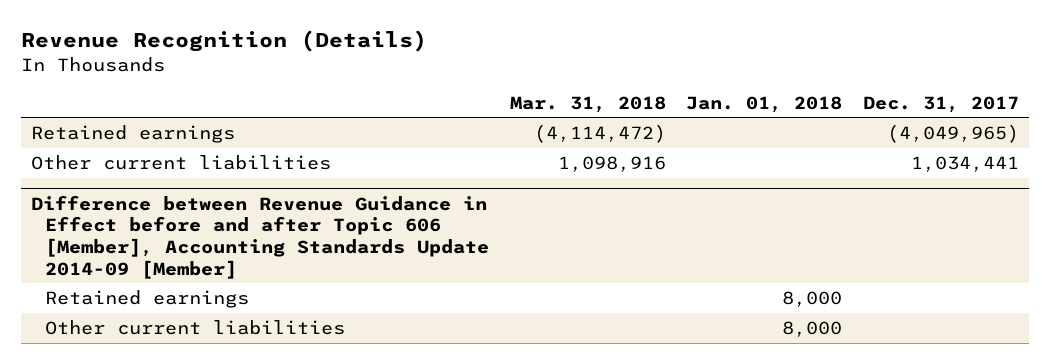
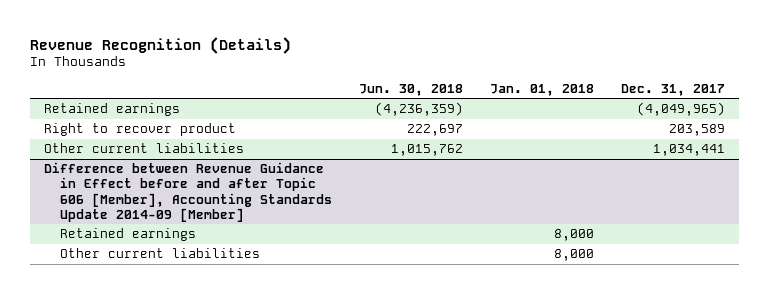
- | Mar. 31, 2018 | Jan. 01, 2018 | Dec. 31, 2017
+ | Jun. 30, 2018 | Jan. 01, 2018 | Dec. 31, 2017
+ Right to recover product | 222,697 | | 203,589

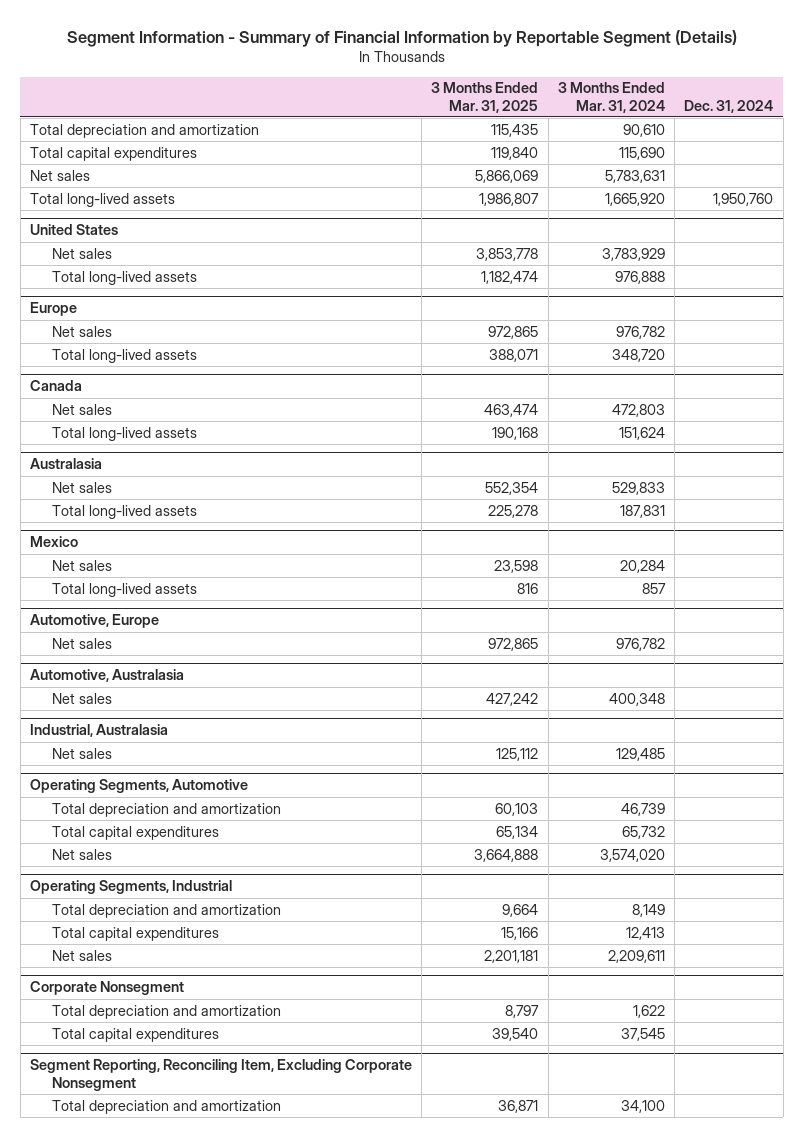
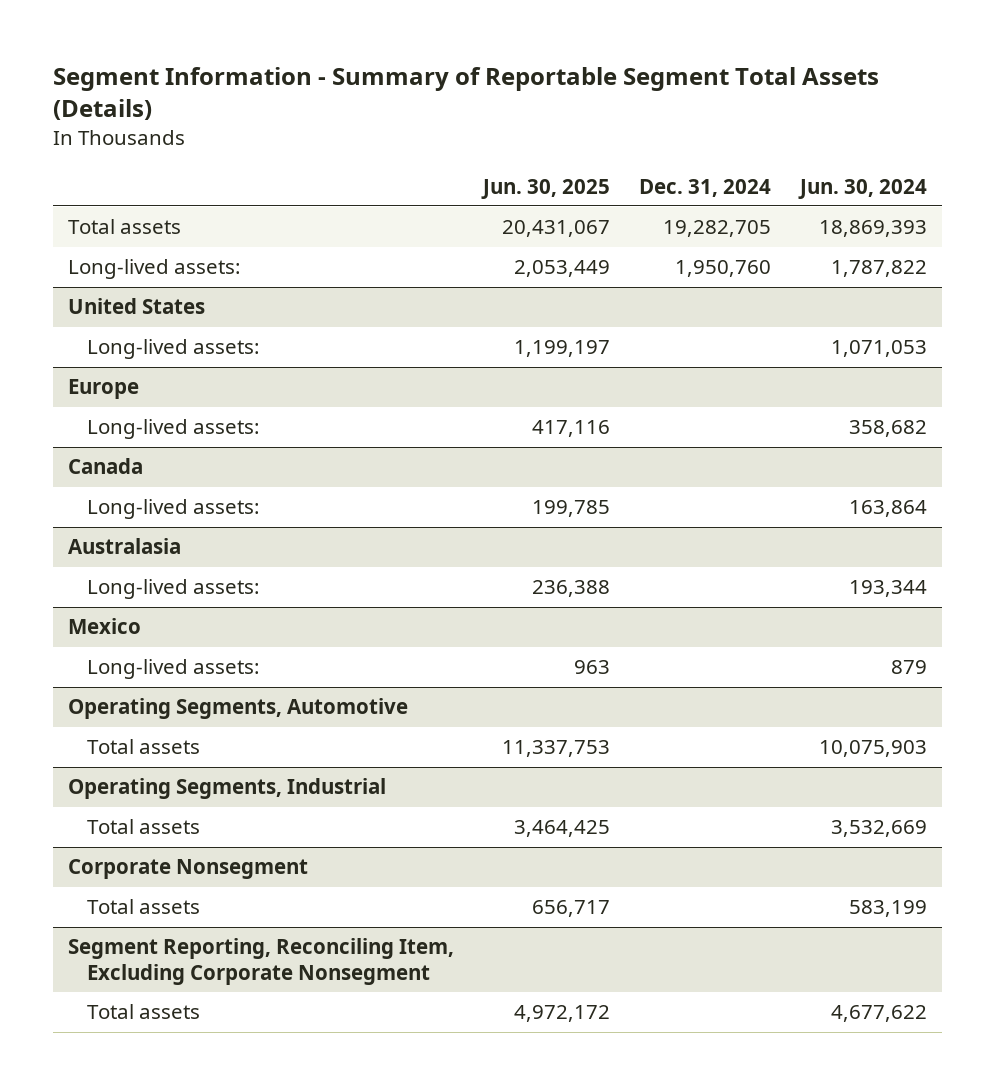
- Segment Information - Summary of Financial Information by Reportable Segment (Details)
+ Segment Information - Summary of Reportable Segment Total Assets (Details)
- | 3 Months Ended Mar. 31, 2025 | 3 Months Ended Mar. 31, 2024 | Dec. 31, 2024
+ | Jun. 30, 2025 | Dec. 31, 2024 | Jun. 30, 2024
- Total depreciation and amortization | 115,435 | 90,610 |
- Total capital expenditures | 119,840 | 115,690 |
- Net sales | 5,866,069 | 5,783,631 |
- Total long-lived assets | 1,986,807 | 1,665,920 | 1,950,760
+ Total assets | 20,431,067 | 19,282,705 | 18,869,393
+ Long-lived assets: | 2,053,449 | 1,950,760 | 1,787,822
@ United States
- Net sales | 3,853,778 | 3,783,929 |
- Total long-lived assets | 1,182,474 | 976,888 |
+ Long-lived assets: | 1,199,197 | | 1,071,053
@ Europe
- Net sales | 972,865 | 976,782 |
- Total long-lived assets | 388,071 | 348,720 |
+ Long-lived assets: | 417,116 | | 358,682
@ Canada
- Net sales | 463,474 | 472,803 |
- Total long-lived assets | 190,168 | 151,624 |
+ Long-lived assets: | 199,785 | | 163,864
@ Australasia
- Net sales | 552,354 | 529,833 |
- Total long-lived assets | 225,278 | 187,831 |
+ Long-lived assets: | 236,388 | | 193,344
@ Mexico
- Net sales | 23,598 | 20,284 |
- Total long-lived assets | 816 | 857 |
- Automotive, Europe
- Net sales | 972,865 | 976,782 |
- Automotive, Australasia
- Net sales | 427,242 | 400,348 |
- Industrial, Australasia
- Net sales | 125,112 | 129,485 |
@ Mexico
+ Long-lived assets: | 963 | | 879
@ Operating Segments, Automotive
- Total depreciation and amortization | 60,103 | 46,739 |
- Total capital expenditures | 65,134 | 65,732 |
- Net sales | 3,664,888 | 3,574,020 |
+ Total assets | 11,337,753 | | 10,075,903
@ Operating Segments, Industrial
- Total depreciation and amortization | 9,664 | 8,149 |
- Total capital expenditures | 15,166 | 12,413 |
- Net sales | 2,201,181 | 2,209,611 |
+ Total assets | 3,464,425 | | 3,532,669
@ Corporate Nonsegment
- Total depreciation and amortization | 8,797 | 1,622 |
- Total capital expenditures | 39,540 | 37,545 |
+ Total assets | 656,717 | | 583,199
@ Segment Reporting, Reconciling Item, Excluding Corporate Nonsegment
- Total depreciation and amortization | 36,871 | 34,100 |
+ Total assets | 4,972,172 | | 4,677,622

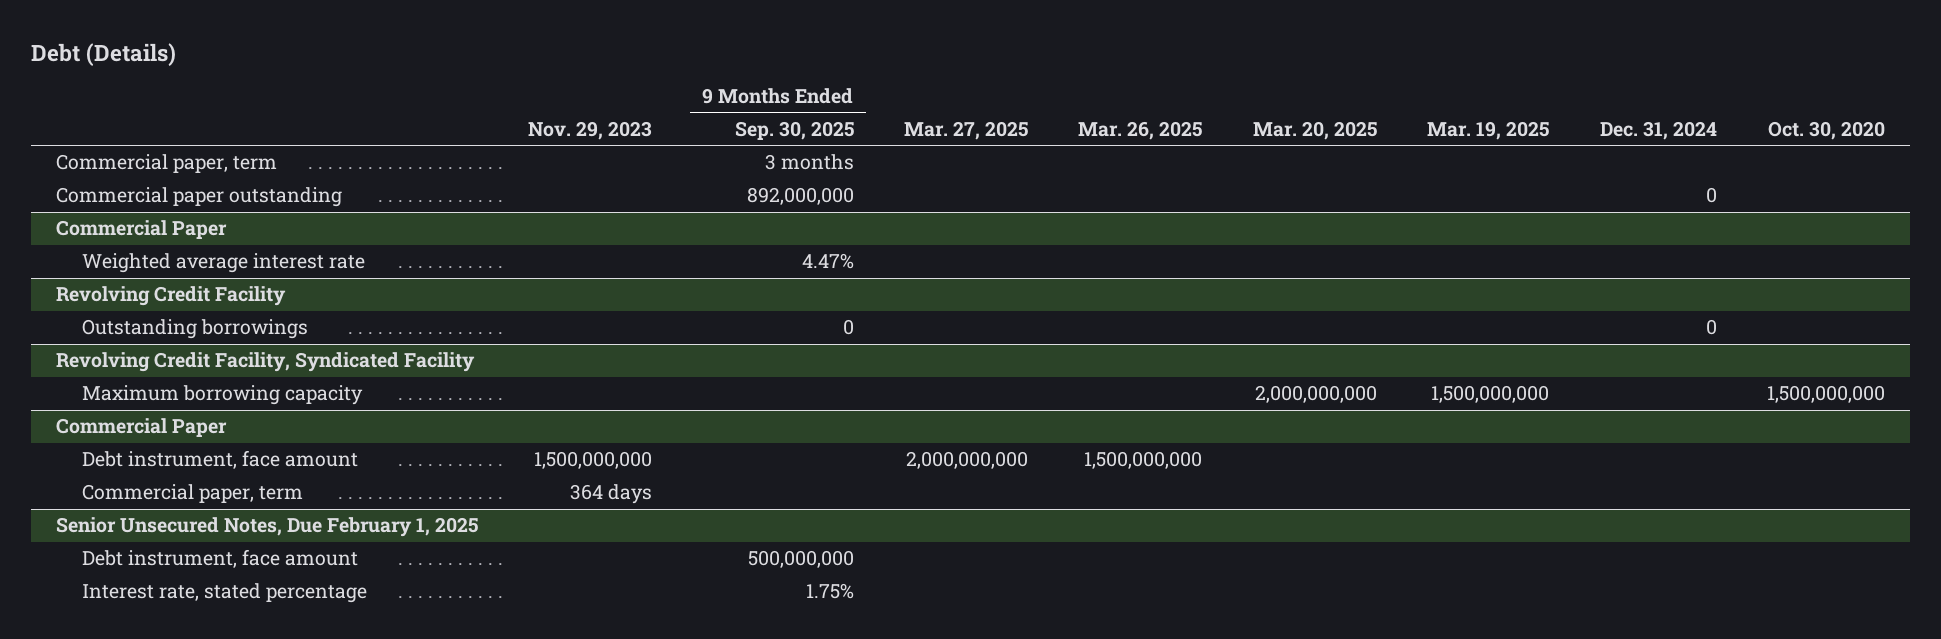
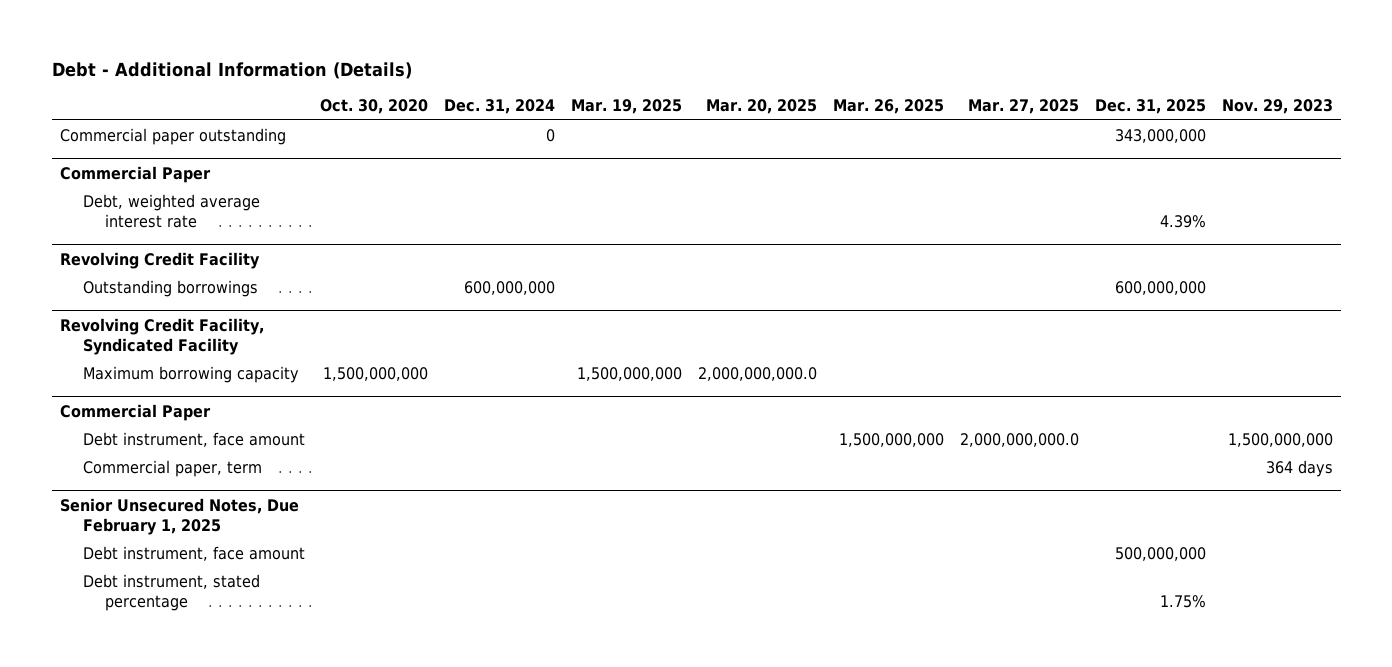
- Debt (Details)
+ Debt - Additional Information (Details)
- | Nov. 29, 2023 | 9 Months Ended Sep. 30, 2025 | Mar. 27, 2025 | Mar. 26, 2025 | Mar. 20, 2025 | Mar. 19, 2025 | Dec. 31, 2024 | Oct. 30, 2020
+ | Oct. 30, 2020 | Dec. 31, 2024 | Mar. 19, 2025 | Mar. 20, 2025 | Mar. 26, 2025 | Mar. 27, 2025 | Dec. 31, 2025 | Nov. 29, 2023
- Commercial paper, term | | 3 months | | | | | |
@ Commercial Paper
- Weighted average interest rate | | 4.47% | | | | | |
+ Debt, weighted average interest rate | | | | | | | 4.39% |
@ Revolving Credit Facility
- Outstanding borrowings | | 0 | | | | | 0 |
+ Outstanding borrowings | | 600,000,000 | | | | | 600,000,000 |
@ Revolving Credit Facility, Syndicated Facility
- Maximum borrowing capacity | | | | | 2,000,000,000 | 1,500,000,000 | | 1,500,000,000
+ Maximum borrowing capacity | 1,500,000,000 | | 1,500,000,000 | 2,000,000,000.0 | | | |
@ Commercial Paper
- Debt instrument, face amount | 1,500,000,000 | | 2,000,000,000 | 1,500,000,000 | | | |
+ Debt instrument, face amount | | | | | 1,500,000,000 | 2,000,000,000.0 | | 1,500,000,000
@ Senior Unsecured Notes, Due February 1, 2025
- Interest rate, stated percentage | | 1.75% | | | | | |
+ Debt instrument, stated percentage | | | | | | | 1.75% |

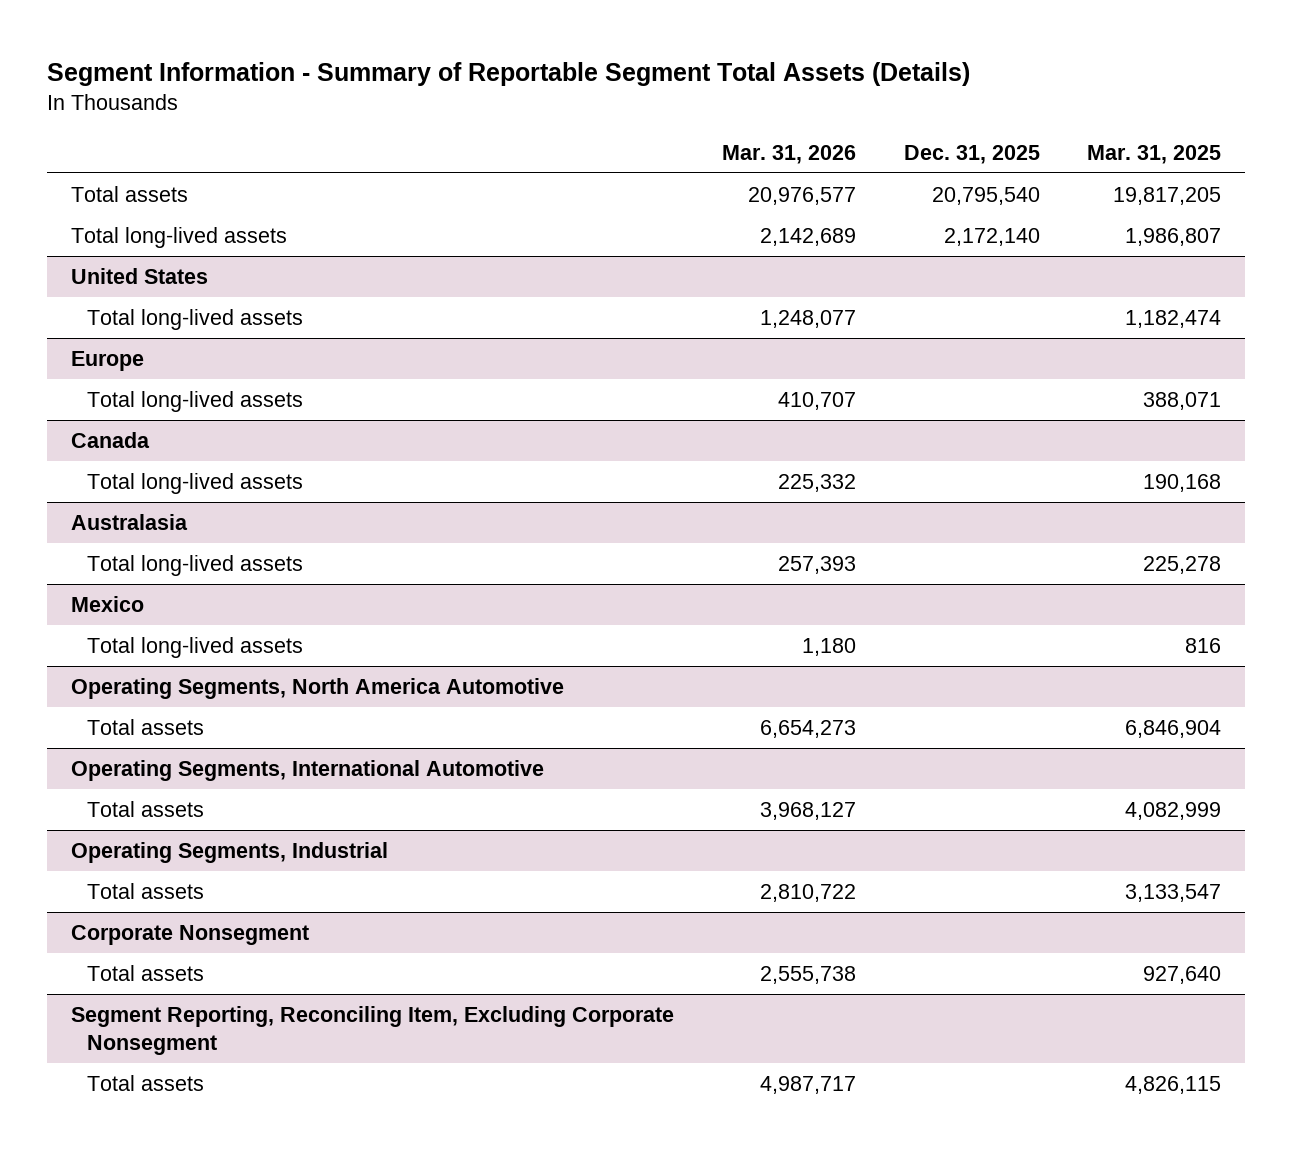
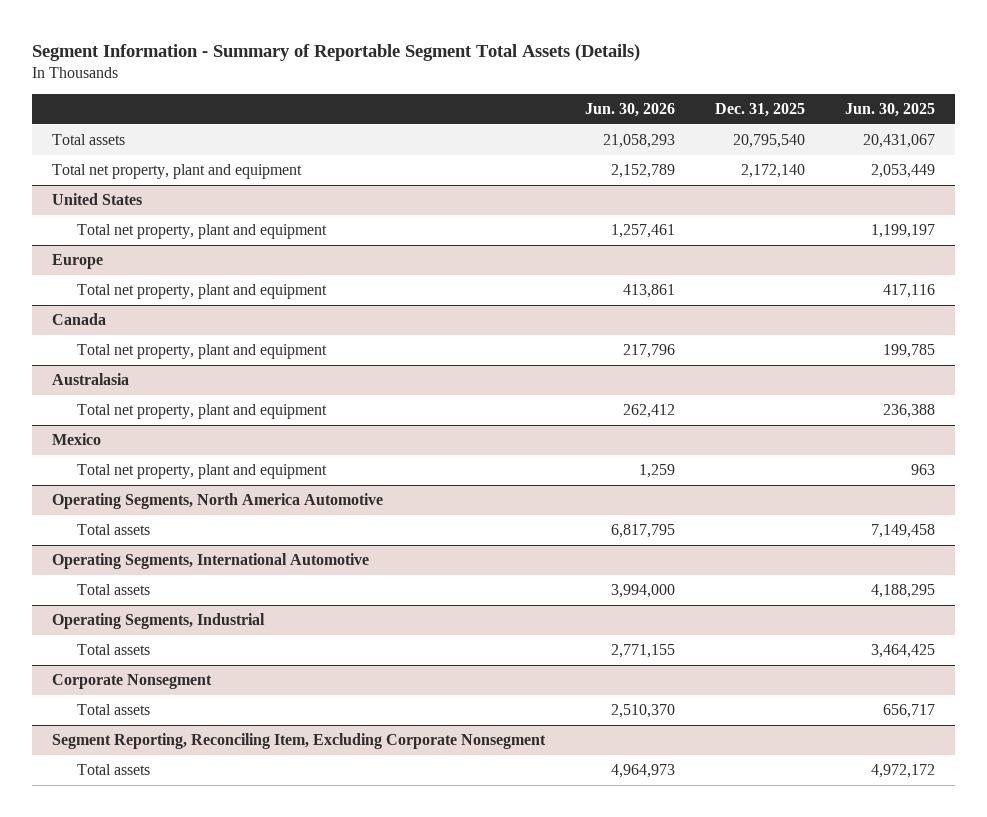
- | Mar. 31, 2026 | Dec. 31, 2025 | Mar. 31, 2025
+ | Jun. 30, 2026 | Dec. 31, 2025 | Jun. 30, 2025
- Total long-lived assets | 2,142,689 | 2,172,140 | 1,986,807
+ Total net property, plant and equipment | 2,152,789 | 2,172,140 | 2,053,449
@ United States
- Total long-lived assets | 1,248,077 | | 1,182,474
+ Total net property, plant and equipment | 1,257,461 | | 1,199,197
@ Europe
- Total long-lived assets | 410,707 | | 388,071
+ Total net property, plant and equipment | 413,861 | | 417,116
@ Canada
- Total long-lived assets | 225,332 | | 190,168
+ Total net property, plant and equipment | 217,796 | | 199,785
@ Australasia
- Total long-lived assets | 257,393 | | 225,278
+ Total net property, plant and equipment | 262,412 | | 236,388
@ Mexico
- Total long-lived assets | 1,180 | | 816
+ Total net property, plant and equipment | 1,259 | | 963

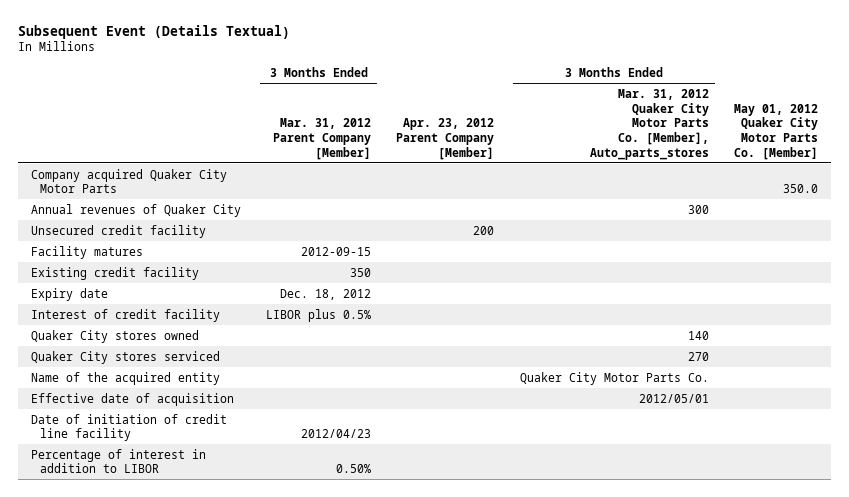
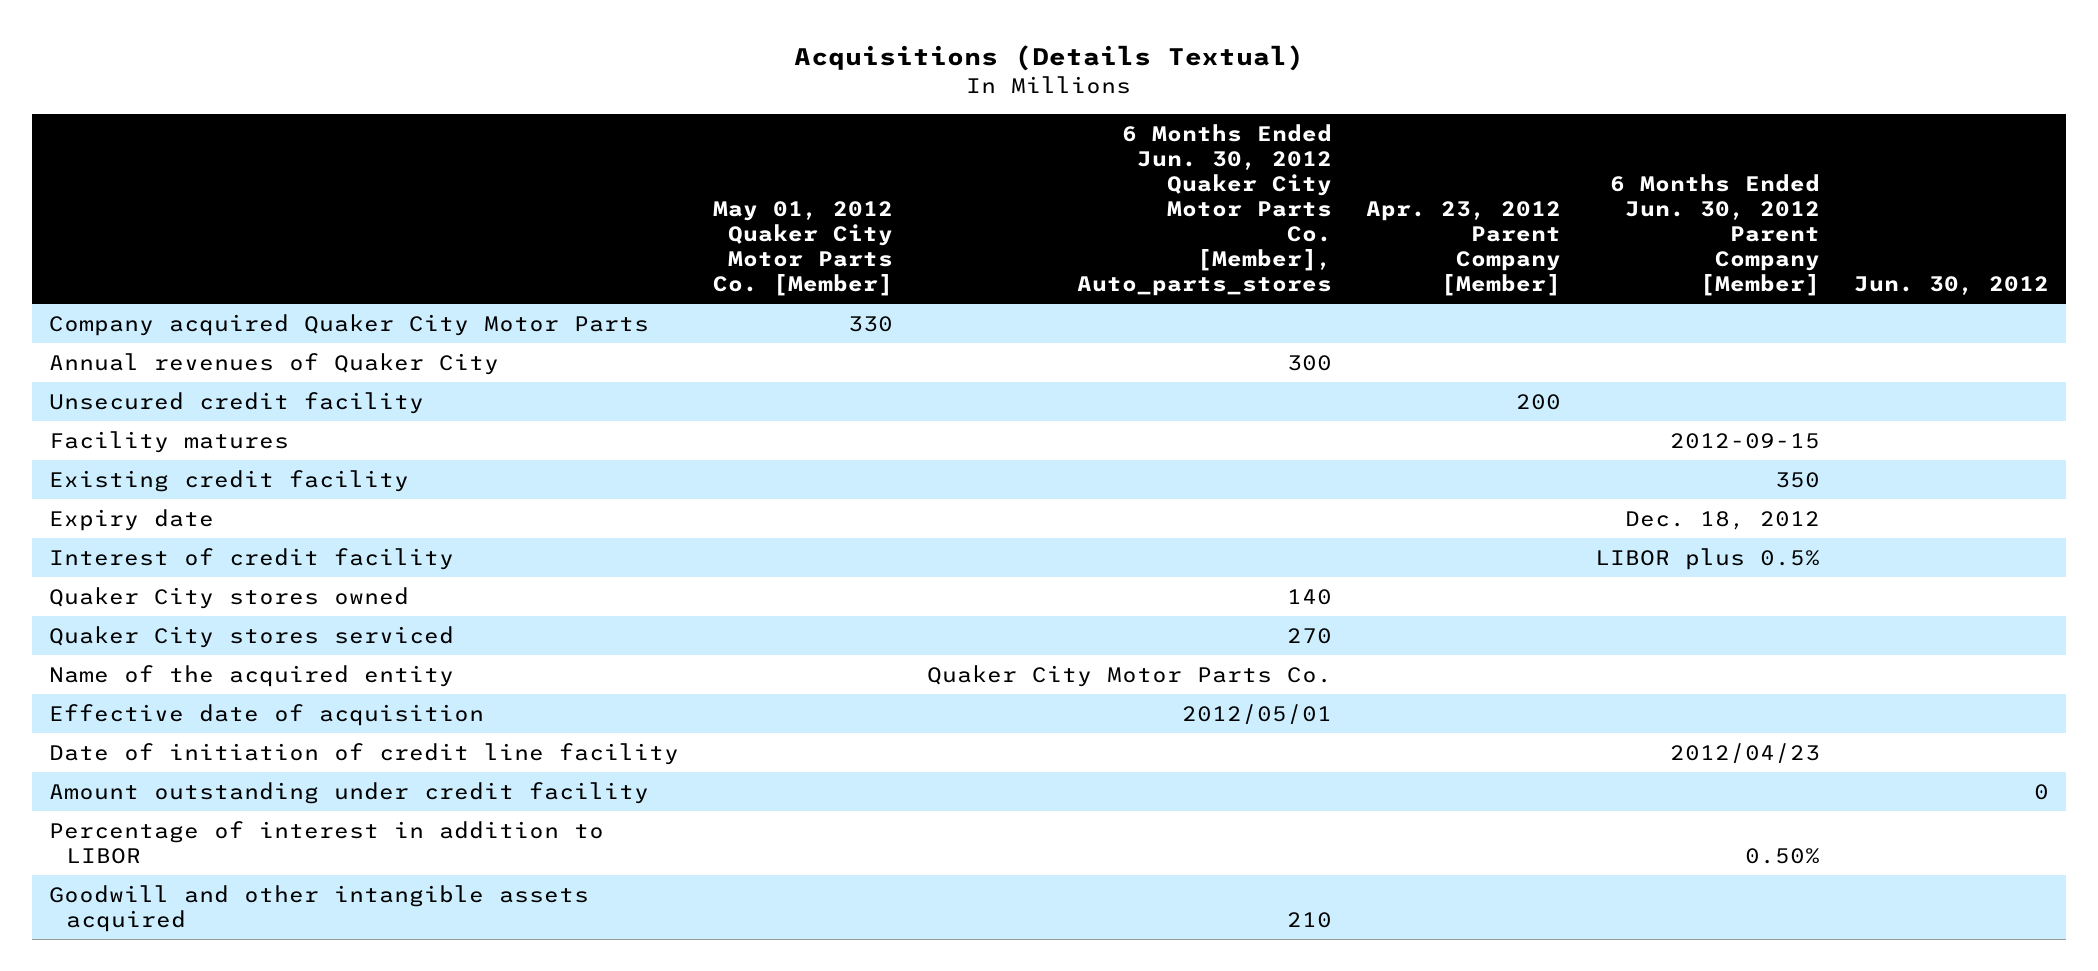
- Subsequent Event (Details Textual)
+ Acquisitions (Details Textual)
- | 3 Months Ended Mar. 31, 2012 Parent Company [Member] | Apr. 23, 2012 Parent Company [Member] | 3 Months Ended Mar. 31, 2012 Quaker City Motor Parts Co. [Member], Auto_parts_stores | May 01, 2012 Quaker City Motor Parts Co. [Member]
+ | May 01, 2012 Quaker City Motor Parts Co. [Member] | 6 Months Ended Jun. 30, 2012 Quaker City Motor Parts Co. [Member], Auto_parts_stores | Apr. 23, 2012 Parent Company [Member] | 6 Months Ended Jun. 30, 2012 Parent Company [Member] | Jun. 30, 2012
- Company acquired Quaker City Motor Parts | | | | 350.0
+ Company acquired Quaker City Motor Parts | 330 | | | |
+ Amount outstanding under credit facility | | | | | 0
+ Goodwill and other intangible assets acquired | | 210 | | |

